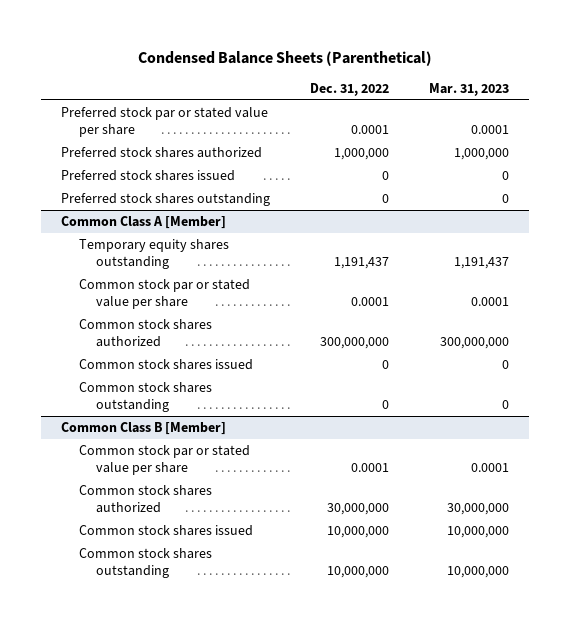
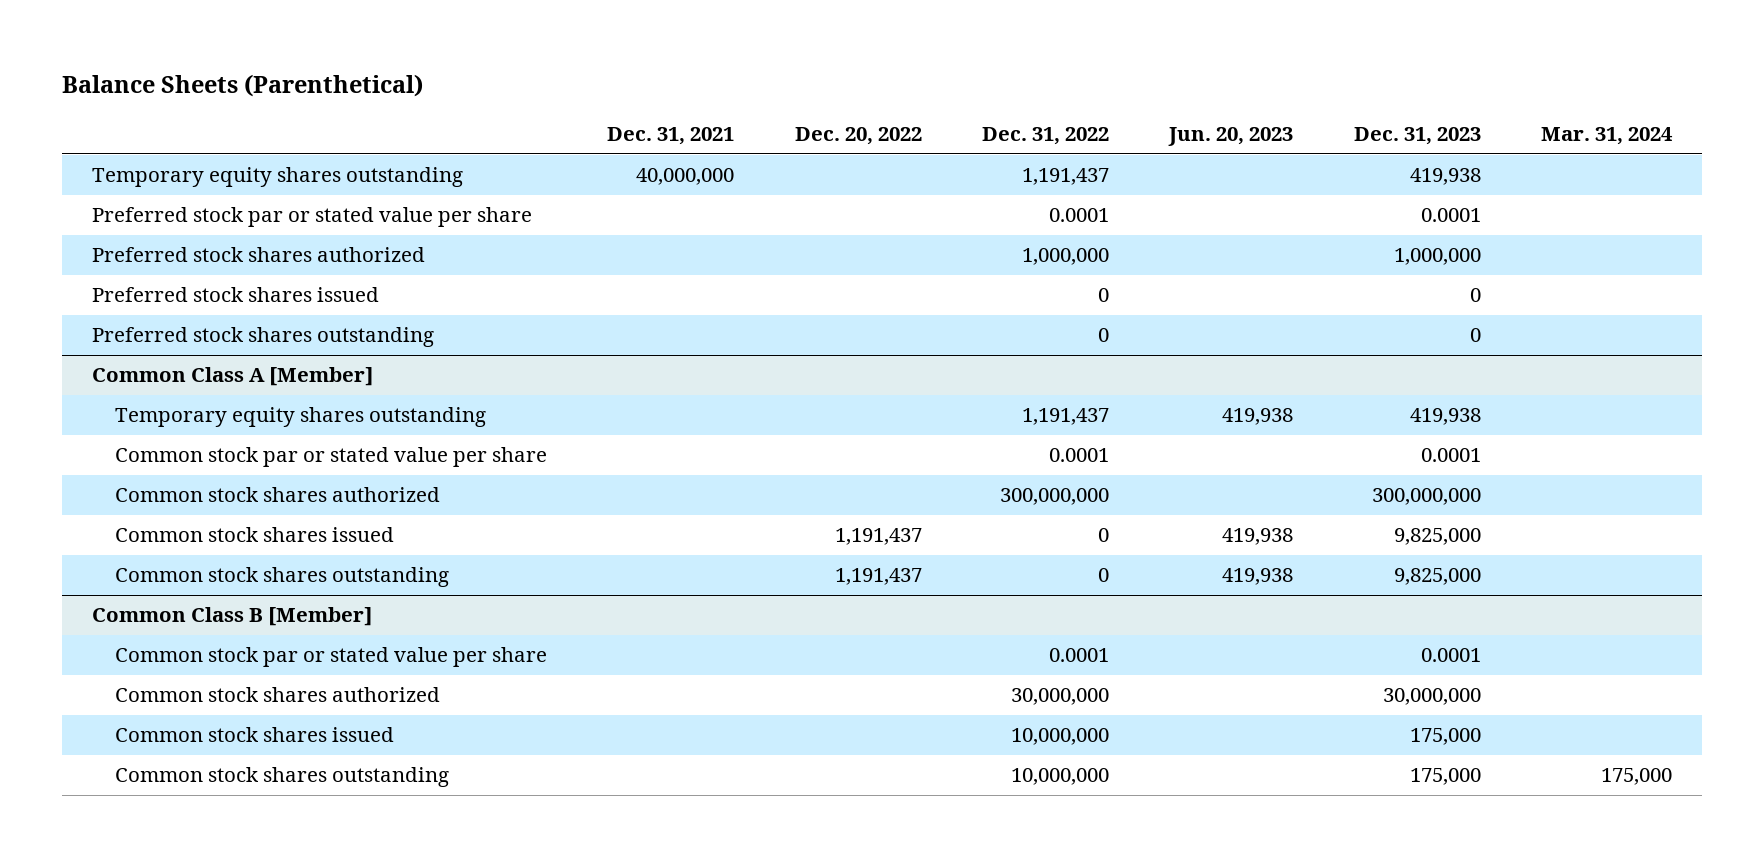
- Condensed Balance Sheets (Parenthetical)
+ Balance Sheets (Parenthetical)
- | Dec. 31, 2022 | Mar. 31, 2023
+ | Dec. 31, 2021 | Dec. 20, 2022 | Dec. 31, 2022 | Jun. 20, 2023 | Dec. 31, 2023 | Mar. 31, 2024
+ Temporary equity shares outstanding | 40,000,000 | | 1,191,437 | | 419,938 |

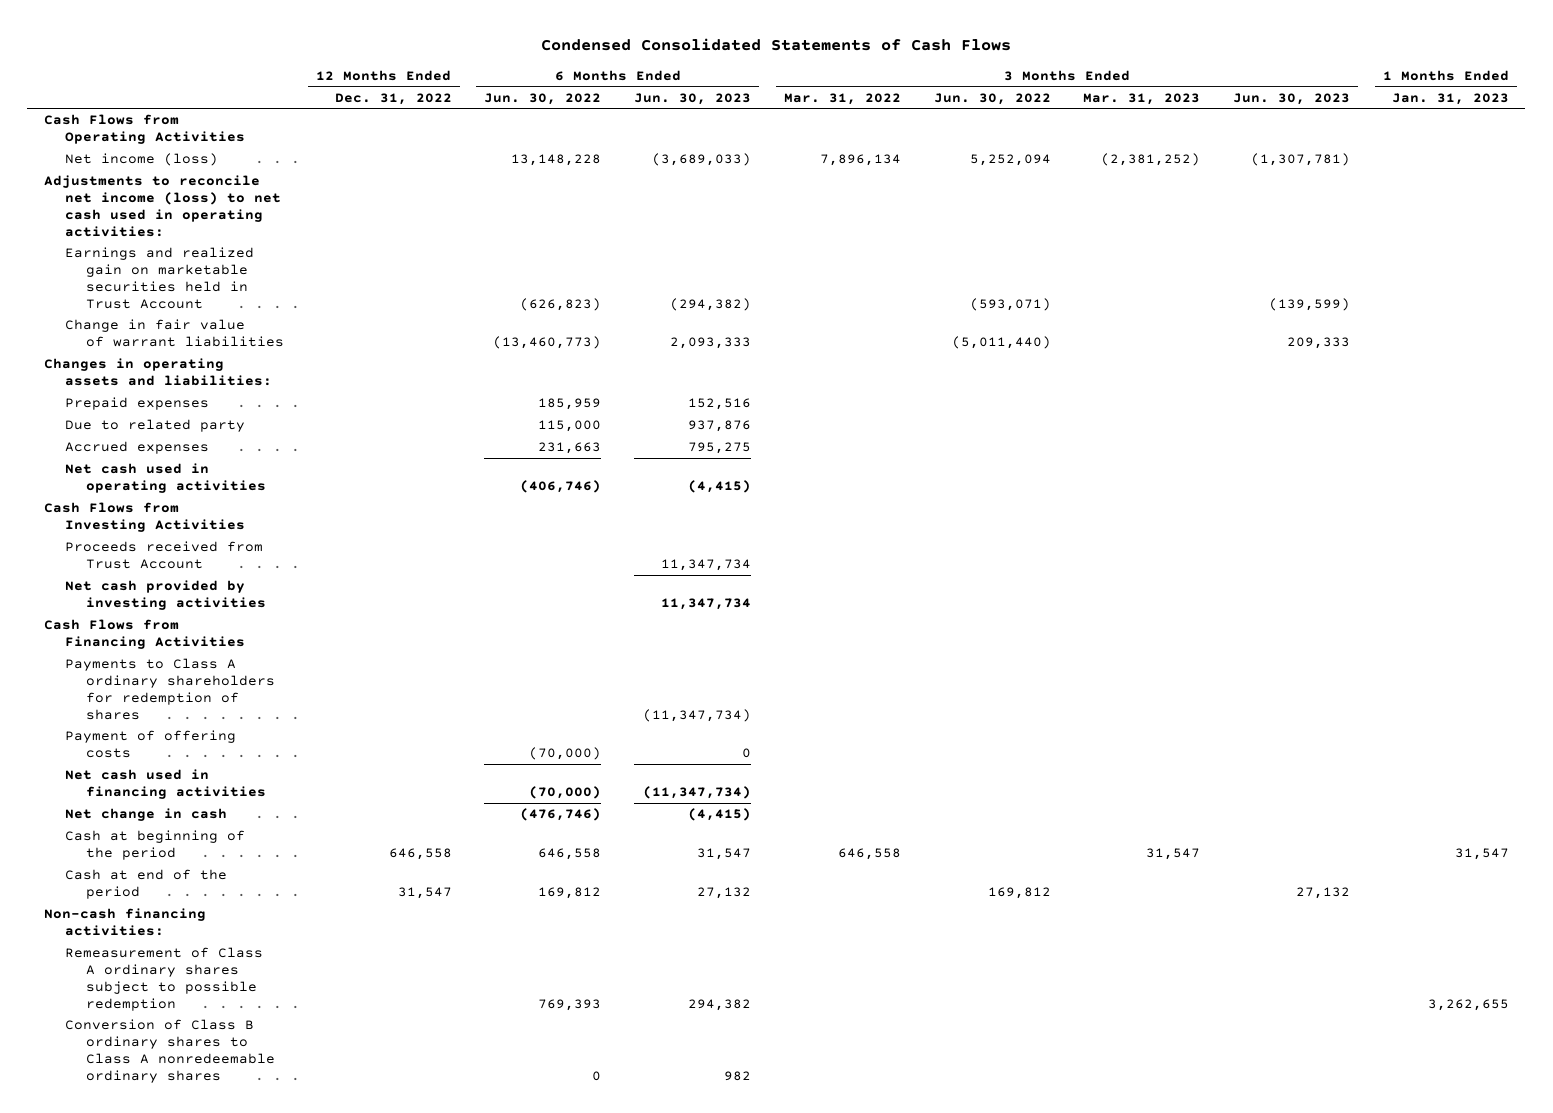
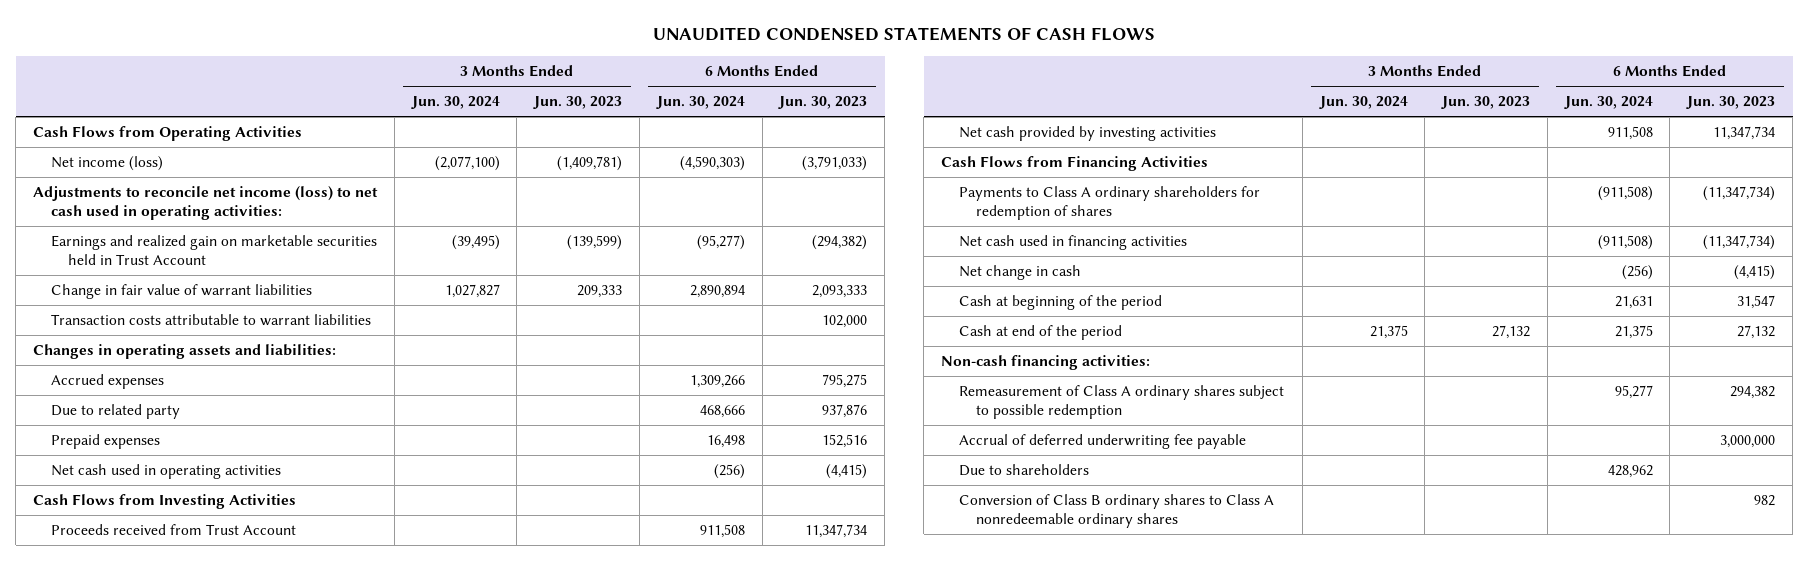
- Condensed Consolidated Statements of Cash Flows
+ UNAUDITED CONDENSED STATEMENTS OF CASH FLOWS
- | 12 Months Ended Dec. 31, 2022 | 6 Months Ended Jun. 30, 2022 | 6 Months Ended Jun. 30, 2023 | 3 Months Ended Mar. 31, 2022 | 3 Months Ended Jun. 30, 2022 | 3 Months Ended Mar. 31, 2023 | 3 Months Ended Jun. 30, 2023 | 1 Months Ended Jan. 31, 2023
+ | 3 Months Ended Jun. 30, 2024 | 3 Months Ended Jun. 30, 2023 | 6 Months Ended Jun. 30, 2024 | 6 Months Ended Jun. 30, 2023
- Net income (loss) | | 13,148,228 | (3,689,033) | 7,896,134 | 5,252,094 | (2,381,252) | (1,307,781) |
+ Net income (loss) | (2,077,100) | (1,409,781) | (4,590,303) | (3,791,033)
+ Transaction costs attributable to warrant liabilities | | | | 102,000
moved down: Due to related party | | | 468,666 | 937,876
moved down: Prepaid expenses | | | 16,498 | 152,516
- Payment of offering costs | | (70,000) | 0 | | | | |
+ Accrual of deferred underwriting fee payable | | | | 3,000,000
+ Due to shareholders | | | 428,962 |

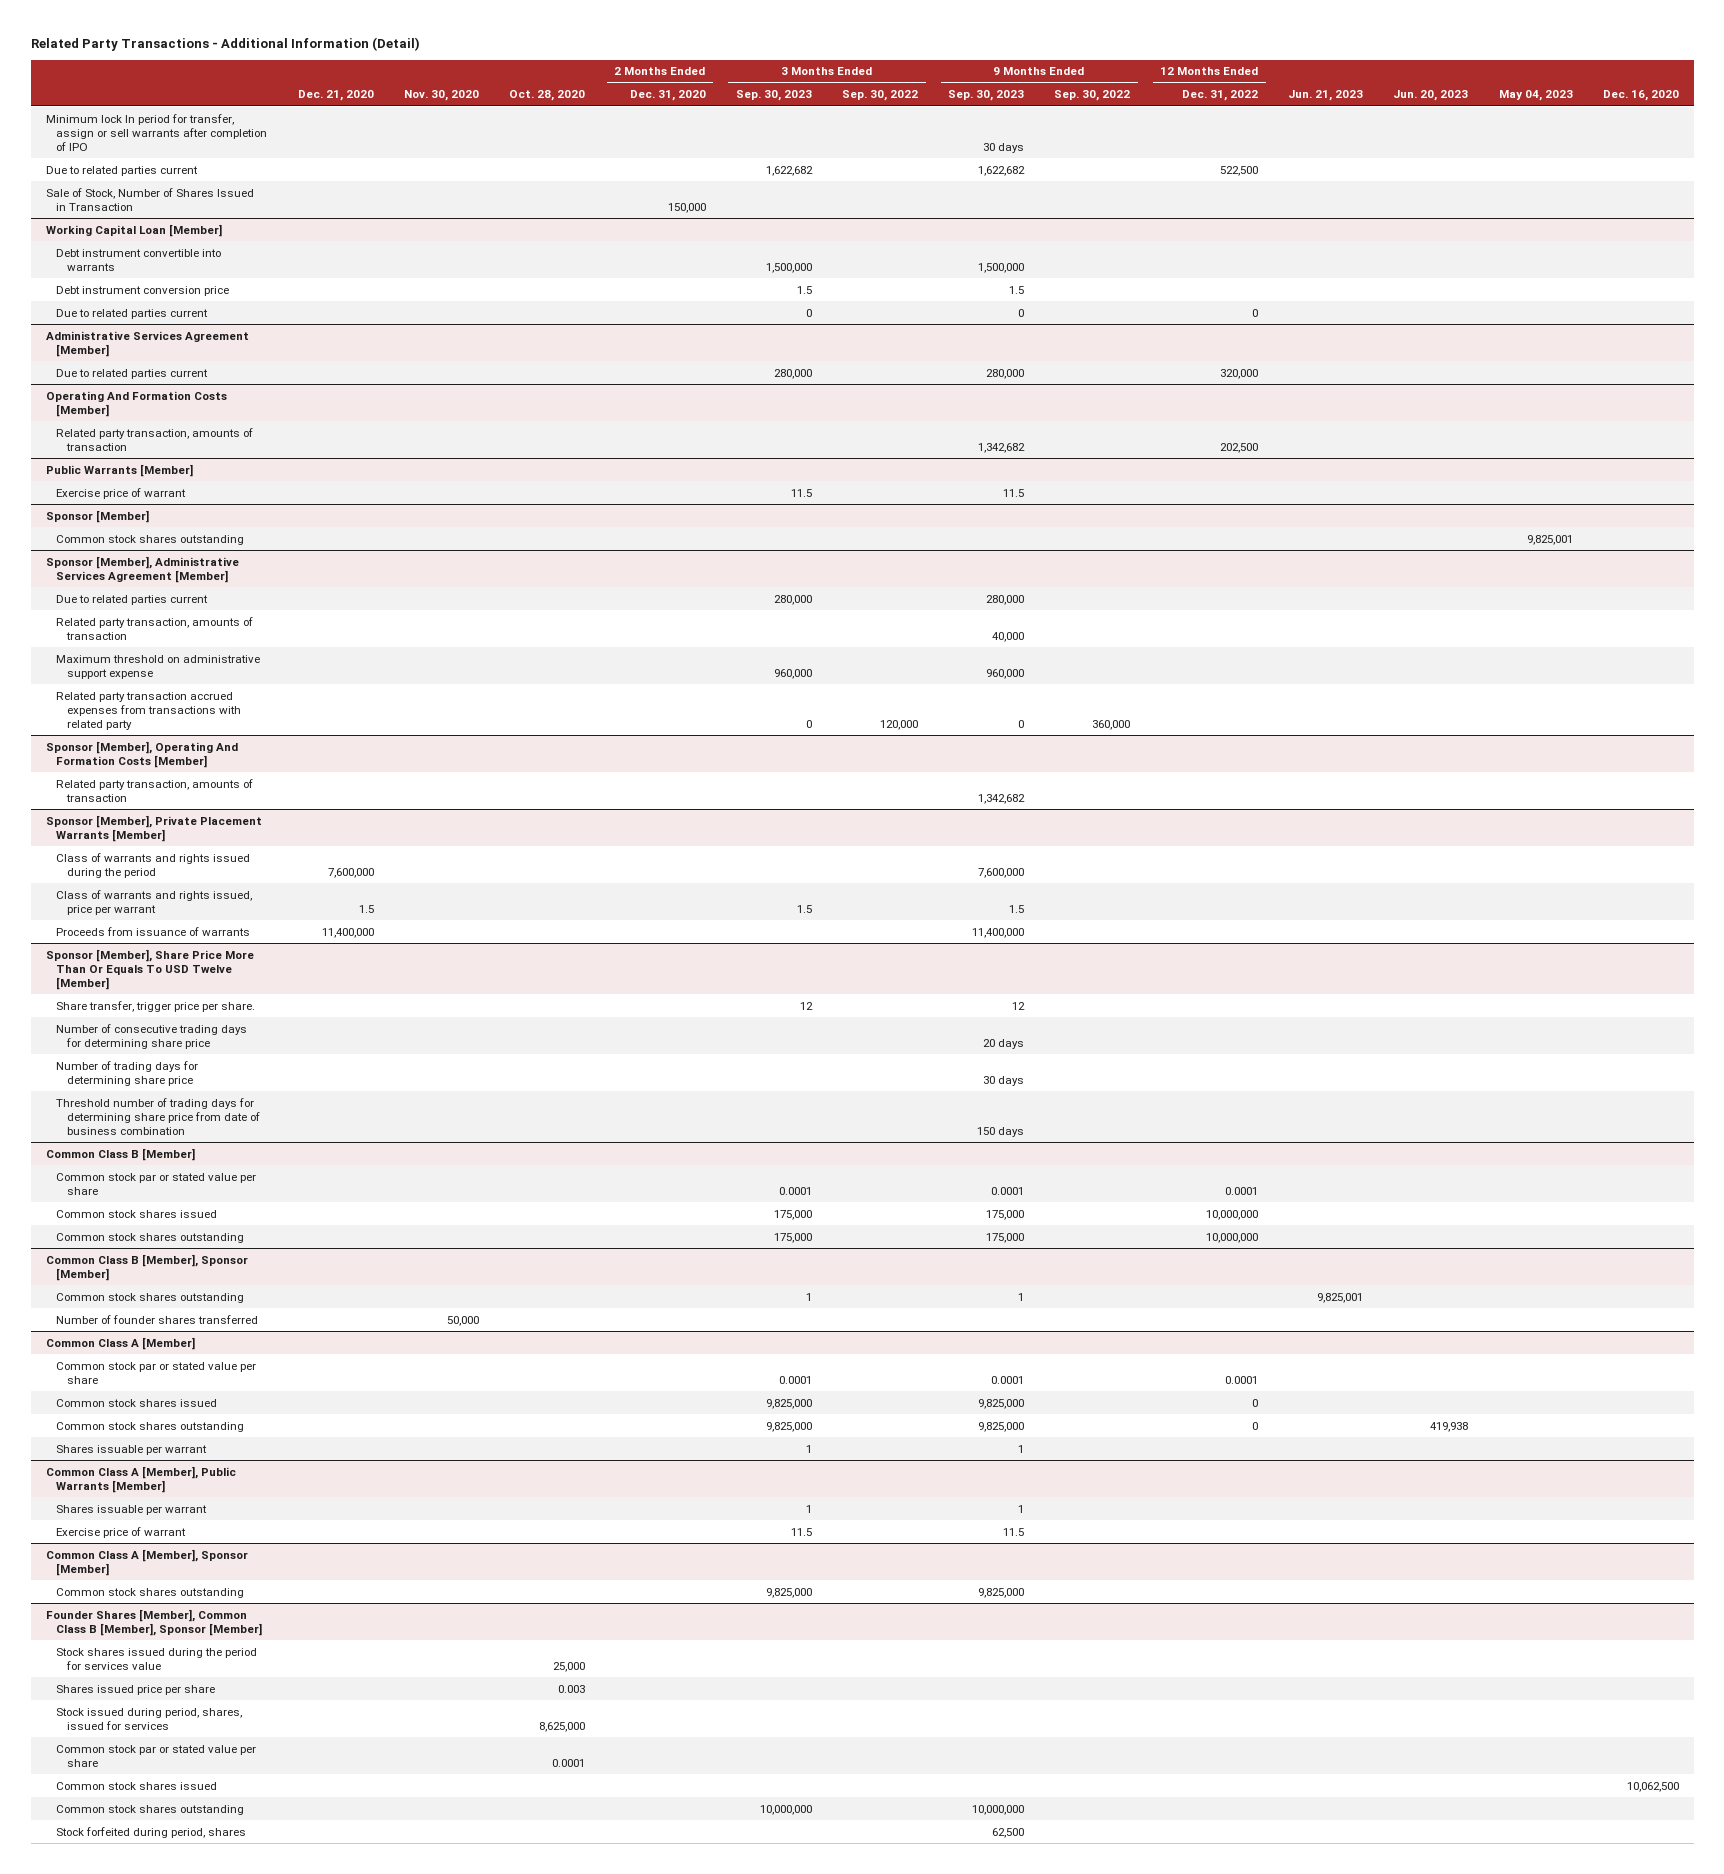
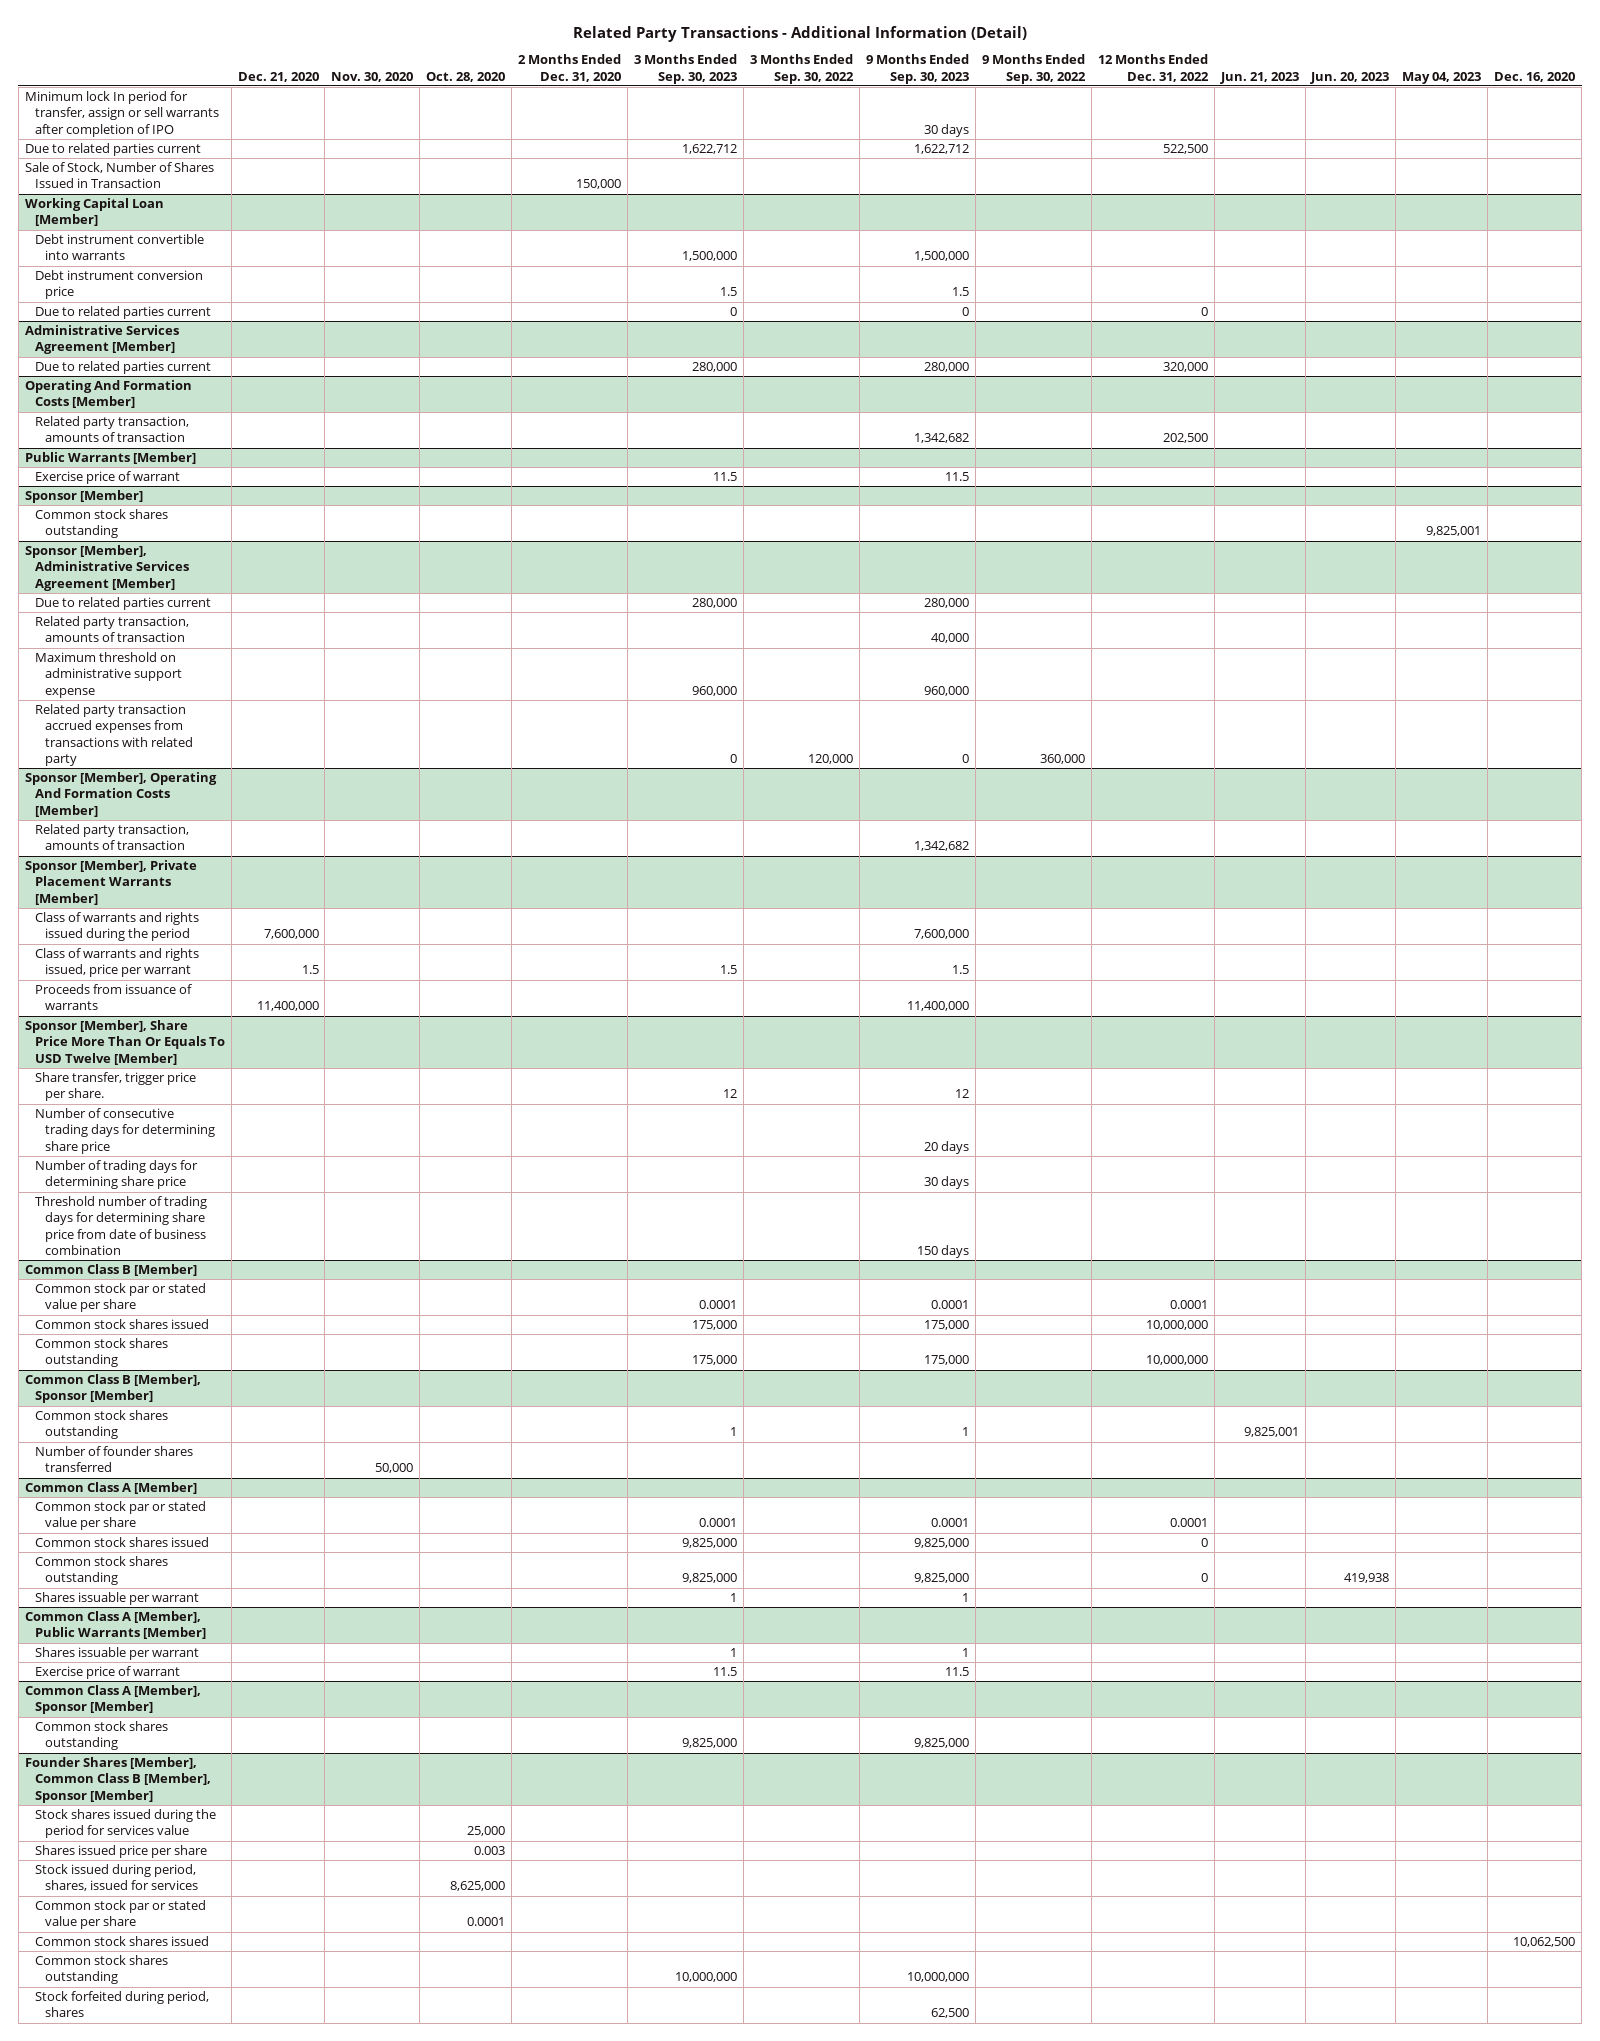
- Due to related parties current | | | | | 1,622,682 | | 1,622,682 | | 522,500 | | | |
+ Due to related parties current | | | | | 1,622,712 | | 1,622,712 | | 522,500 | | | |

